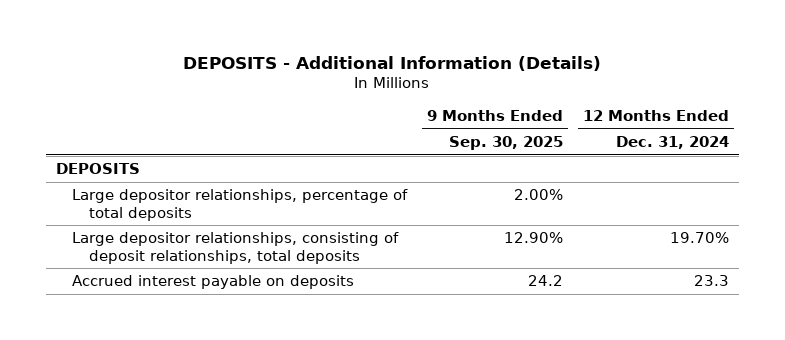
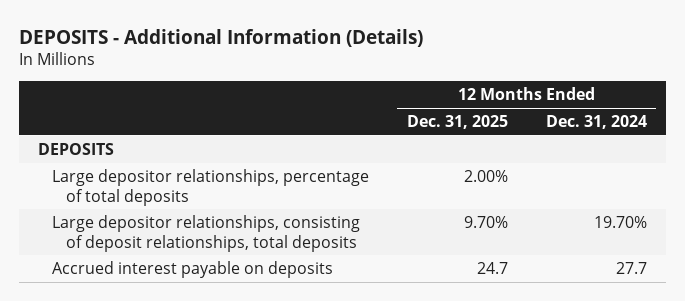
- | 9 Months Ended Sep. 30, 2025 | 12 Months Ended Dec. 31, 2024
+ | 12 Months Ended Dec. 31, 2025 | 12 Months Ended Dec. 31, 2024
- Accrued interest payable on deposits | 24.2 | 23.3
+ Accrued interest payable on deposits | 24.7 | 27.7

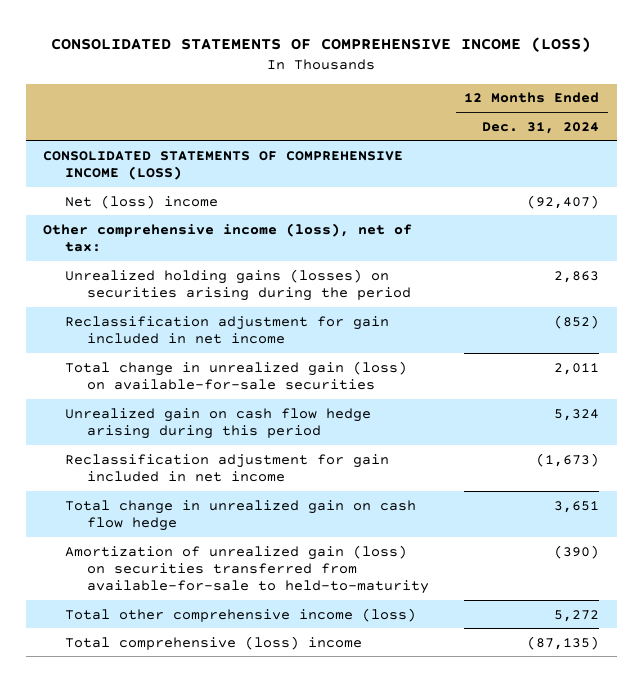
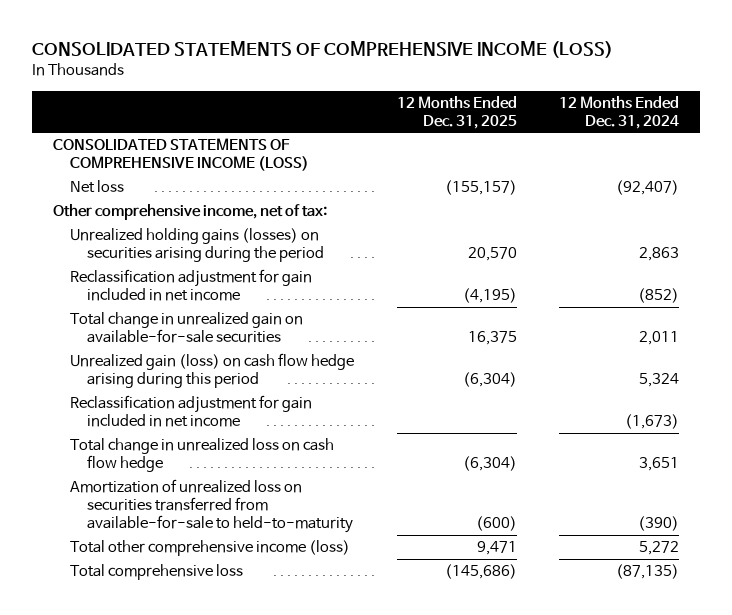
- | 12 Months Ended Dec. 31, 2024
+ | 12 Months Ended Dec. 31, 2025 | 12 Months Ended Dec. 31, 2024
- Net (loss) income | (92,407)
- Other comprehensive income (loss), net of tax:
+ Net loss | (155,157) | (92,407)
+ Other comprehensive income, net of tax:
- Total change in unrealized gain (loss) on available-for-sale securities | 2,011
- Unrealized gain on cash flow hedge arising during this period | 5,324
+ Total change in unrealized gain on available-for-sale securities | 16,375 | 2,011
+ Unrealized gain (loss) on cash flow hedge arising during this period | (6,304) | 5,324
- Total change in unrealized gain on cash flow hedge | 3,651
- Amortization of unrealized gain (loss) on securities transferred from available-for-sale to held-to-maturity | (390)
+ Total change in unrealized loss on cash flow hedge | (6,304) | 3,651
+ Amortization of unrealized loss on securities transferred from available-for-sale to held-to-maturity | (600) | (390)
- Total comprehensive (loss) income | (87,135)
+ Total comprehensive loss | (145,686) | (87,135)

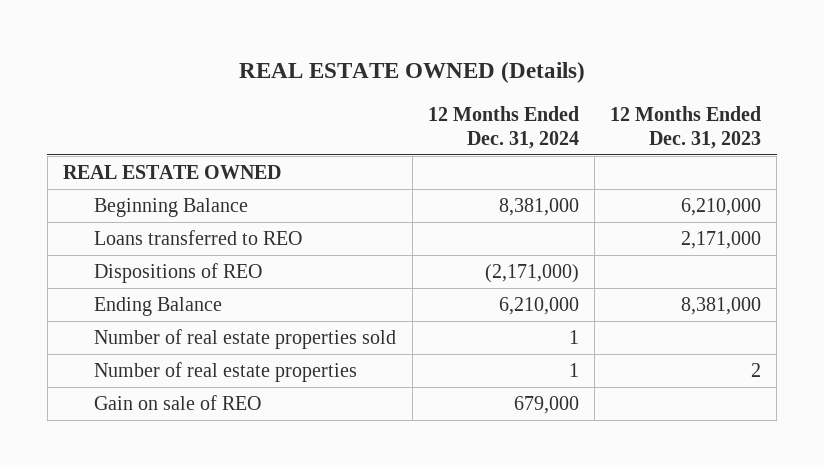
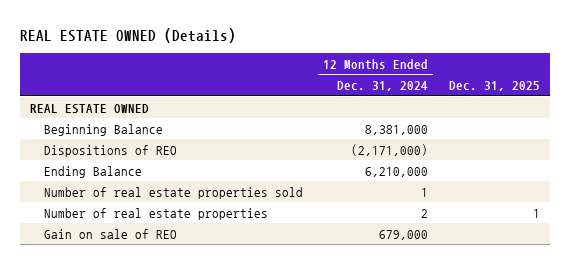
- | 12 Months Ended Dec. 31, 2024 | 12 Months Ended Dec. 31, 2023
+ | 12 Months Ended Dec. 31, 2024 | Dec. 31, 2025
- Loans transferred to REO | | 2,171,000
- Number of real estate properties | 1 | 2
+ Number of real estate properties | 2 | 1

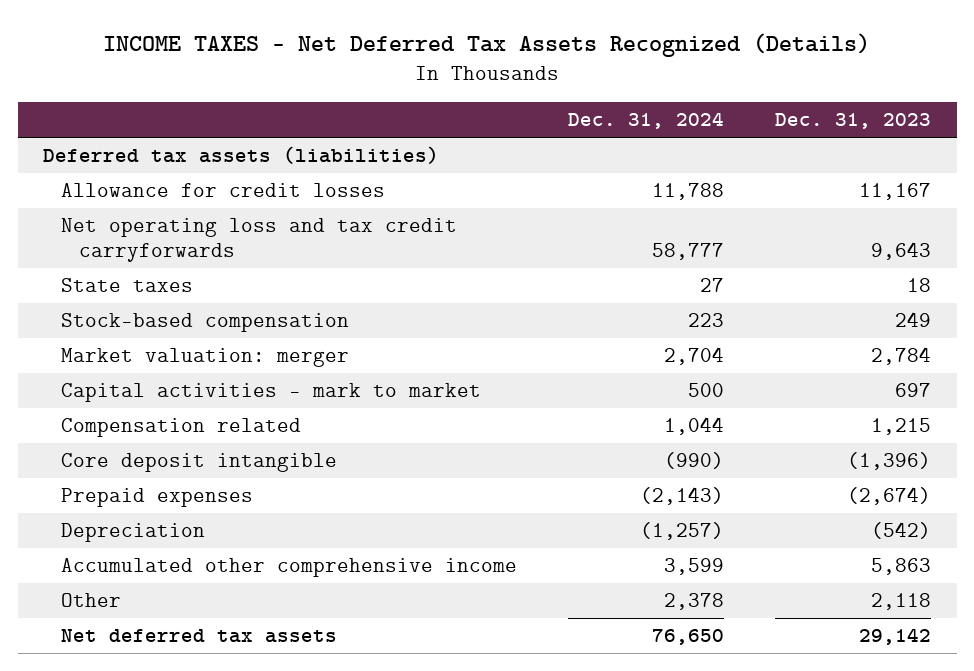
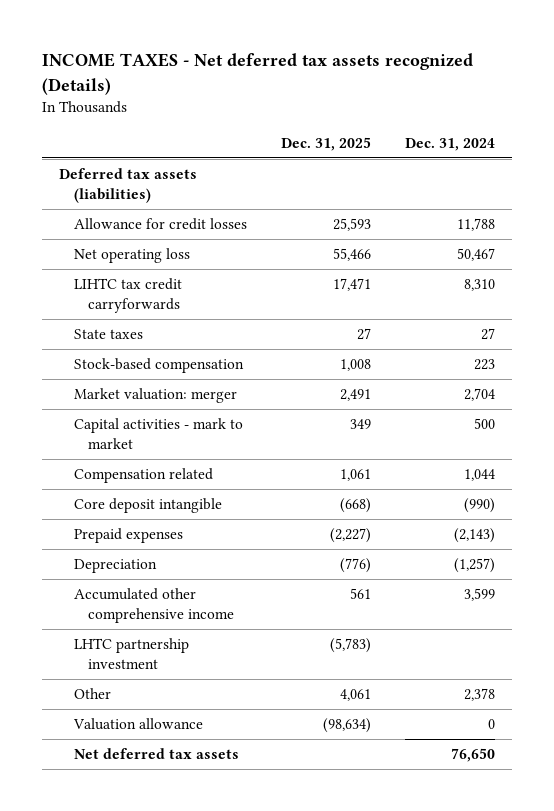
- INCOME TAXES - Net Deferred Tax Assets Recognized (Details)
+ INCOME TAXES - Net deferred tax assets recognized (Details)
- | Dec. 31, 2024 | Dec. 31, 2023
+ | Dec. 31, 2025 | Dec. 31, 2024
- Net operating loss and tax credit carryforwards | 58,777 | 9,643
+ Net operating loss | 55,466 | 50,467
+ LIHTC tax credit carryforwards | 17,471 | 8,310
+ LHTC partnership investment | (5,783) |
+ Valuation allowance | (98,634) | 0

